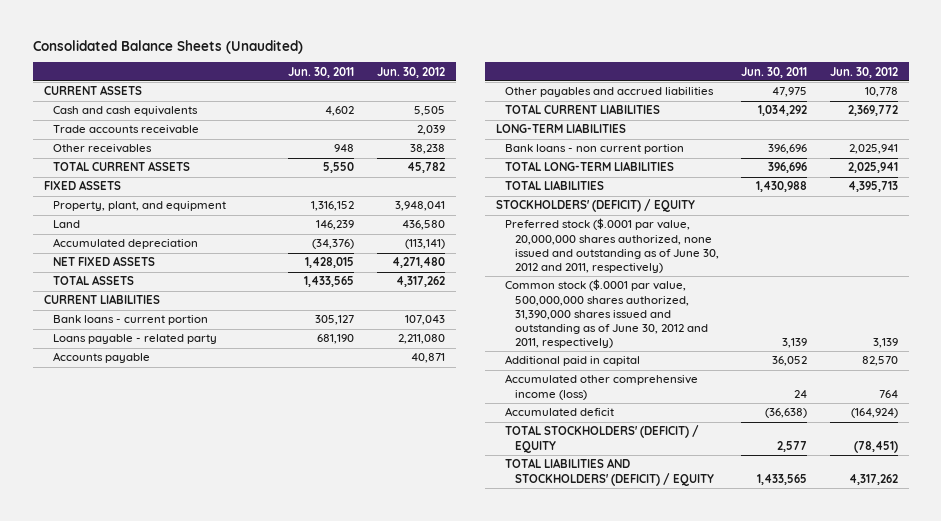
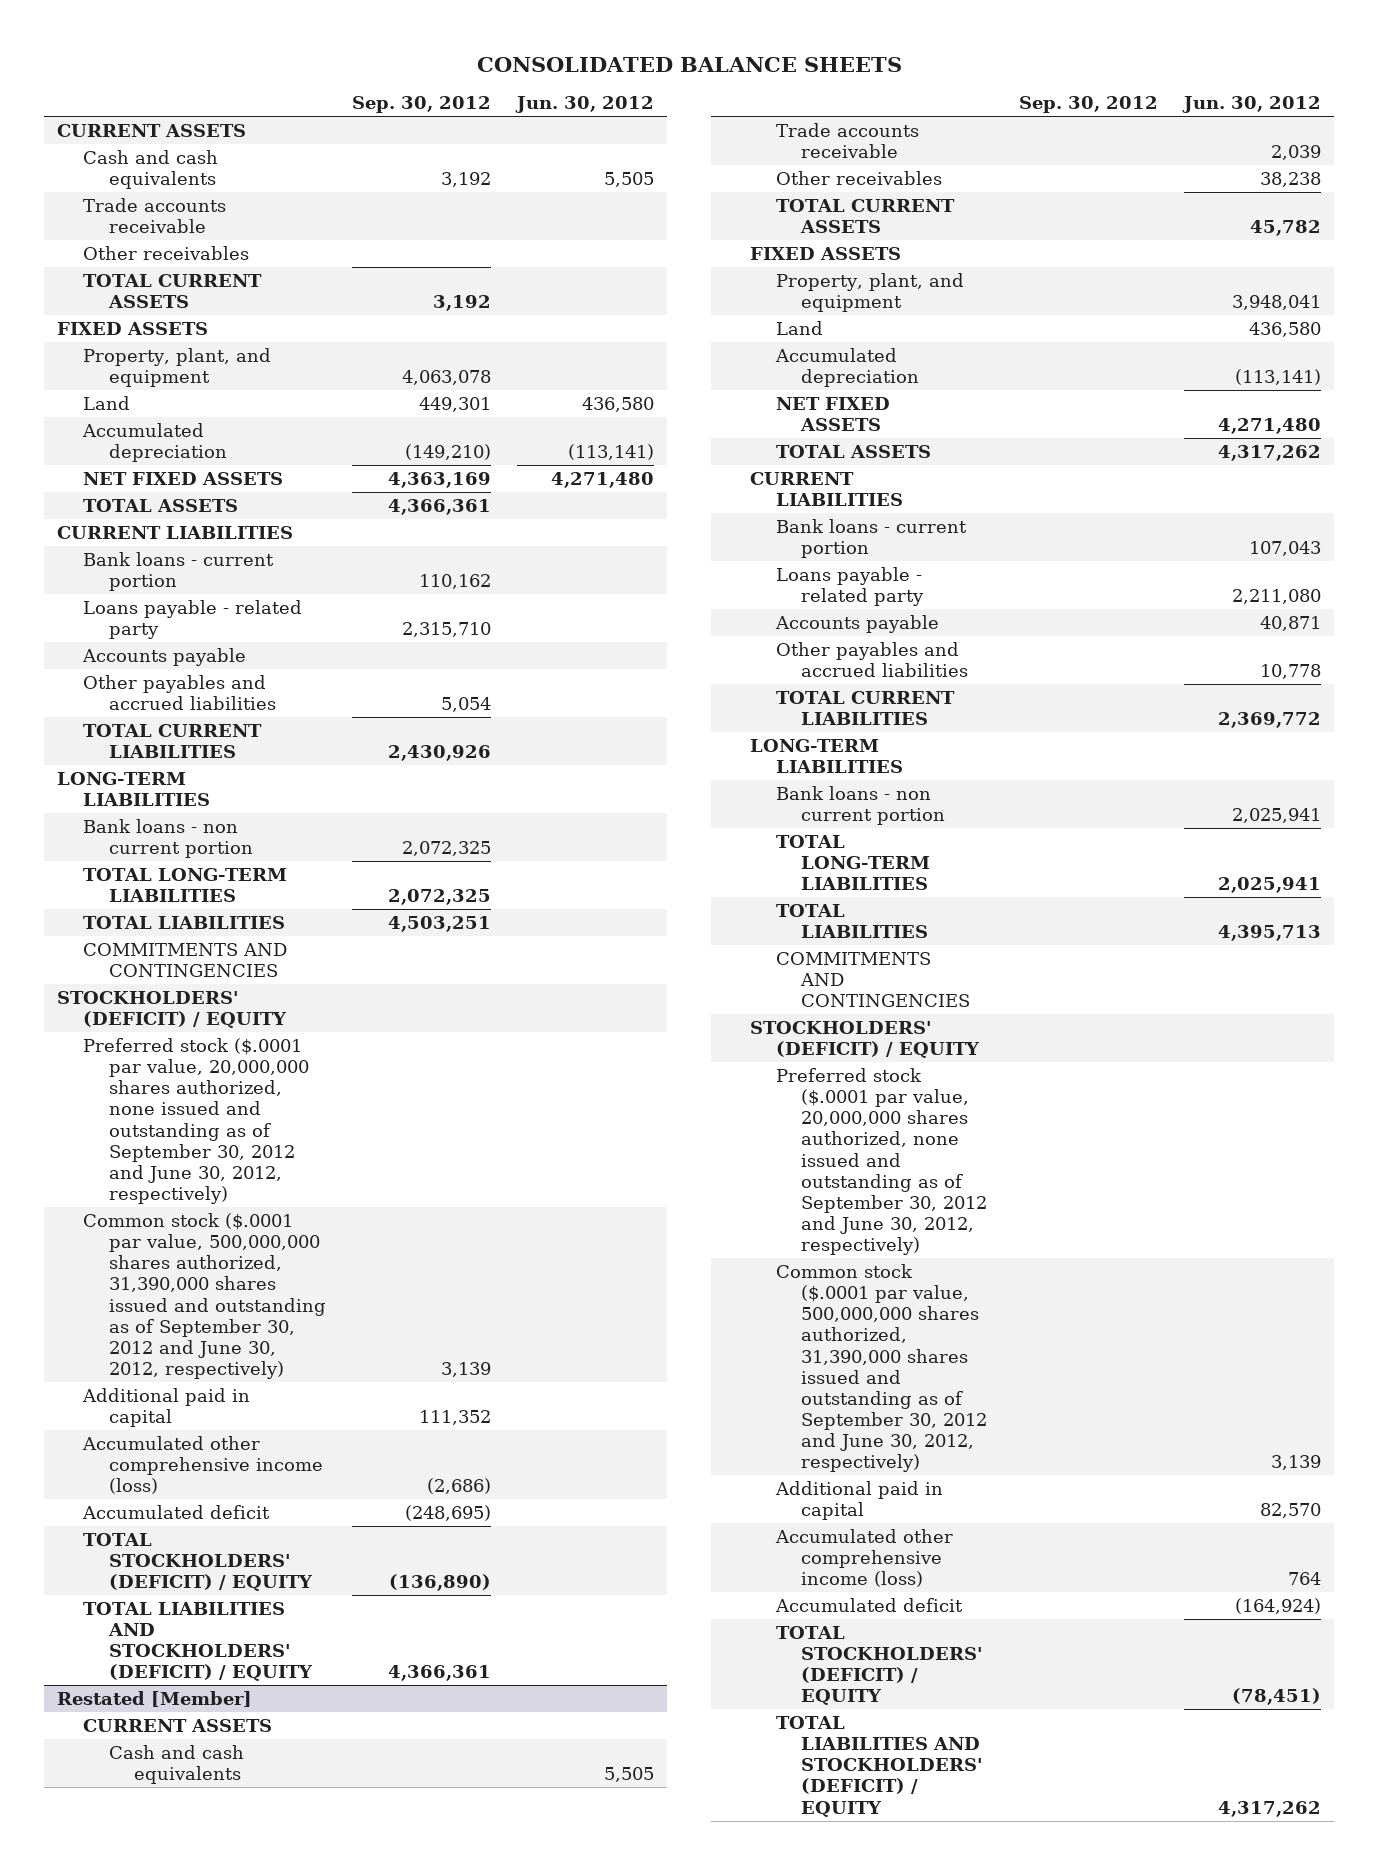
- Consolidated Balance Sheets (Unaudited)
+ CONSOLIDATED BALANCE SHEETS
- | Jun. 30, 2011 | Jun. 30, 2012
+ | Sep. 30, 2012 | Jun. 30, 2012
+ Trade accounts receivable
+ Other receivables
+ TOTAL CURRENT ASSETS | 3,192 |
+ FIXED ASSETS
+ Property, plant, and equipment | 4,063,078 |
+ Land | 449,301 | 436,580
+ Accumulated depreciation | (149,210) | (113,141)
+ NET FIXED ASSETS | 4,363,169 | 4,271,480
+ TOTAL ASSETS | 4,366,361 |
+ CURRENT LIABILITIES
+ Bank loans - current portion | 110,162 |
+ Loans payable - related party | 2,315,710 |
+ Accounts payable
+ Other payables and accrued liabilities | 5,054 |
+ TOTAL CURRENT LIABILITIES | 2,430,926 |
+ LONG-TERM LIABILITIES
+ Bank loans - non current portion | 2,072,325 |
+ TOTAL LONG-TERM LIABILITIES | 2,072,325 |
+ TOTAL LIABILITIES | 4,503,251 |
+ COMMITMENTS AND CONTINGENCIES
+ STOCKHOLDERS' (DEFICIT) / EQUITY
+ Preferred stock ($.0001 par value, 20,000,000 shares authorized, none issued and outstanding as of September 30, 2012 and June 30, 2012, respectively)
+ Common stock ($.0001 par value, 500,000,000 shares authorized, 31,390,000 shares issued and outstanding as of September 30, 2012 and June 30, 2012, respectively) | 3,139 |
+ Additional paid in capital | 111,352 |
+ Accumulated other comprehensive income (loss) | (2,686) |
+ Accumulated deficit | (248,695) |
+ TOTAL STOCKHOLDERS' (DEFICIT) / EQUITY | (136,890) |
+ TOTAL LIABILITIES AND STOCKHOLDERS' (DEFICIT) / EQUITY | 4,366,361 |
+ Restated [Member]
+ CURRENT ASSETS
+ Cash and cash equivalents | | 5,505
+ COMMITMENTS AND CONTINGENCIES
- Preferred stock ($.0001 par value, 20,000,000 shares authorized, none issued and outstanding as of June 30, 2012 and 2011, respectively)
- Common stock ($.0001 par value, 500,000,000 shares authorized, 31,390,000 shares issued and outstanding as of June 30, 2012 and 2011, respectively) | 3,139 | 3,139
+ Preferred stock ($.0001 par value, 20,000,000 shares authorized, none issued and outstanding as of September 30, 2012 and June 30, 2012, respectively)
+ Common stock ($.0001 par value, 500,000,000 shares authorized, 31,390,000 shares issued and outstanding as of September 30, 2012 and June 30, 2012, respectively) | | 3,139

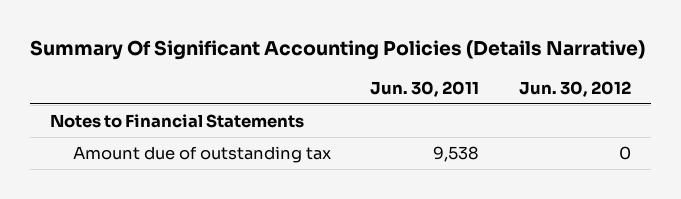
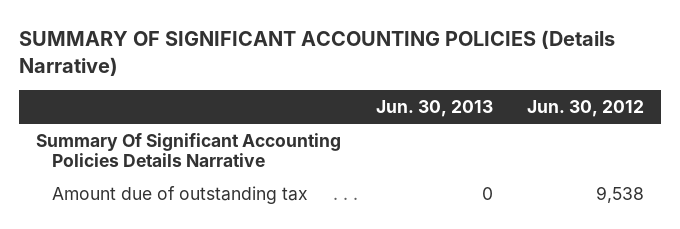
- Summary Of Significant Accounting Policies (Details Narrative)
+ SUMMARY OF SIGNIFICANT ACCOUNTING POLICIES (Details Narrative)
- | Jun. 30, 2011 | Jun. 30, 2012
+ | Jun. 30, 2013 | Jun. 30, 2012
- Notes to Financial Statements
- Amount due of outstanding tax | 9,538 | 0
+ Summary Of Significant Accounting Policies Details Narrative
+ Amount due of outstanding tax | 0 | 9,538

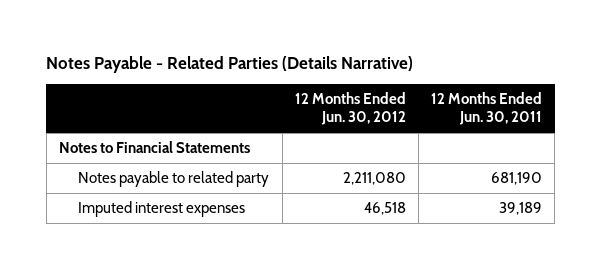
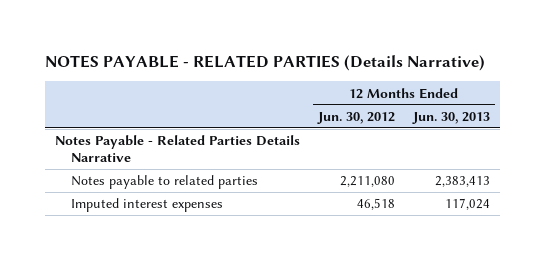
- Notes Payable - Related Parties (Details Narrative)
+ NOTES PAYABLE - RELATED PARTIES (Details Narrative)
- | 12 Months Ended Jun. 30, 2012 | 12 Months Ended Jun. 30, 2011
+ | 12 Months Ended Jun. 30, 2012 | 12 Months Ended Jun. 30, 2013
- Notes to Financial Statements
- Notes payable to related party | 2,211,080 | 681,190
+ Notes Payable - Related Parties Details Narrative
+ Notes payable to related parties | 2,211,080 | 2,383,413

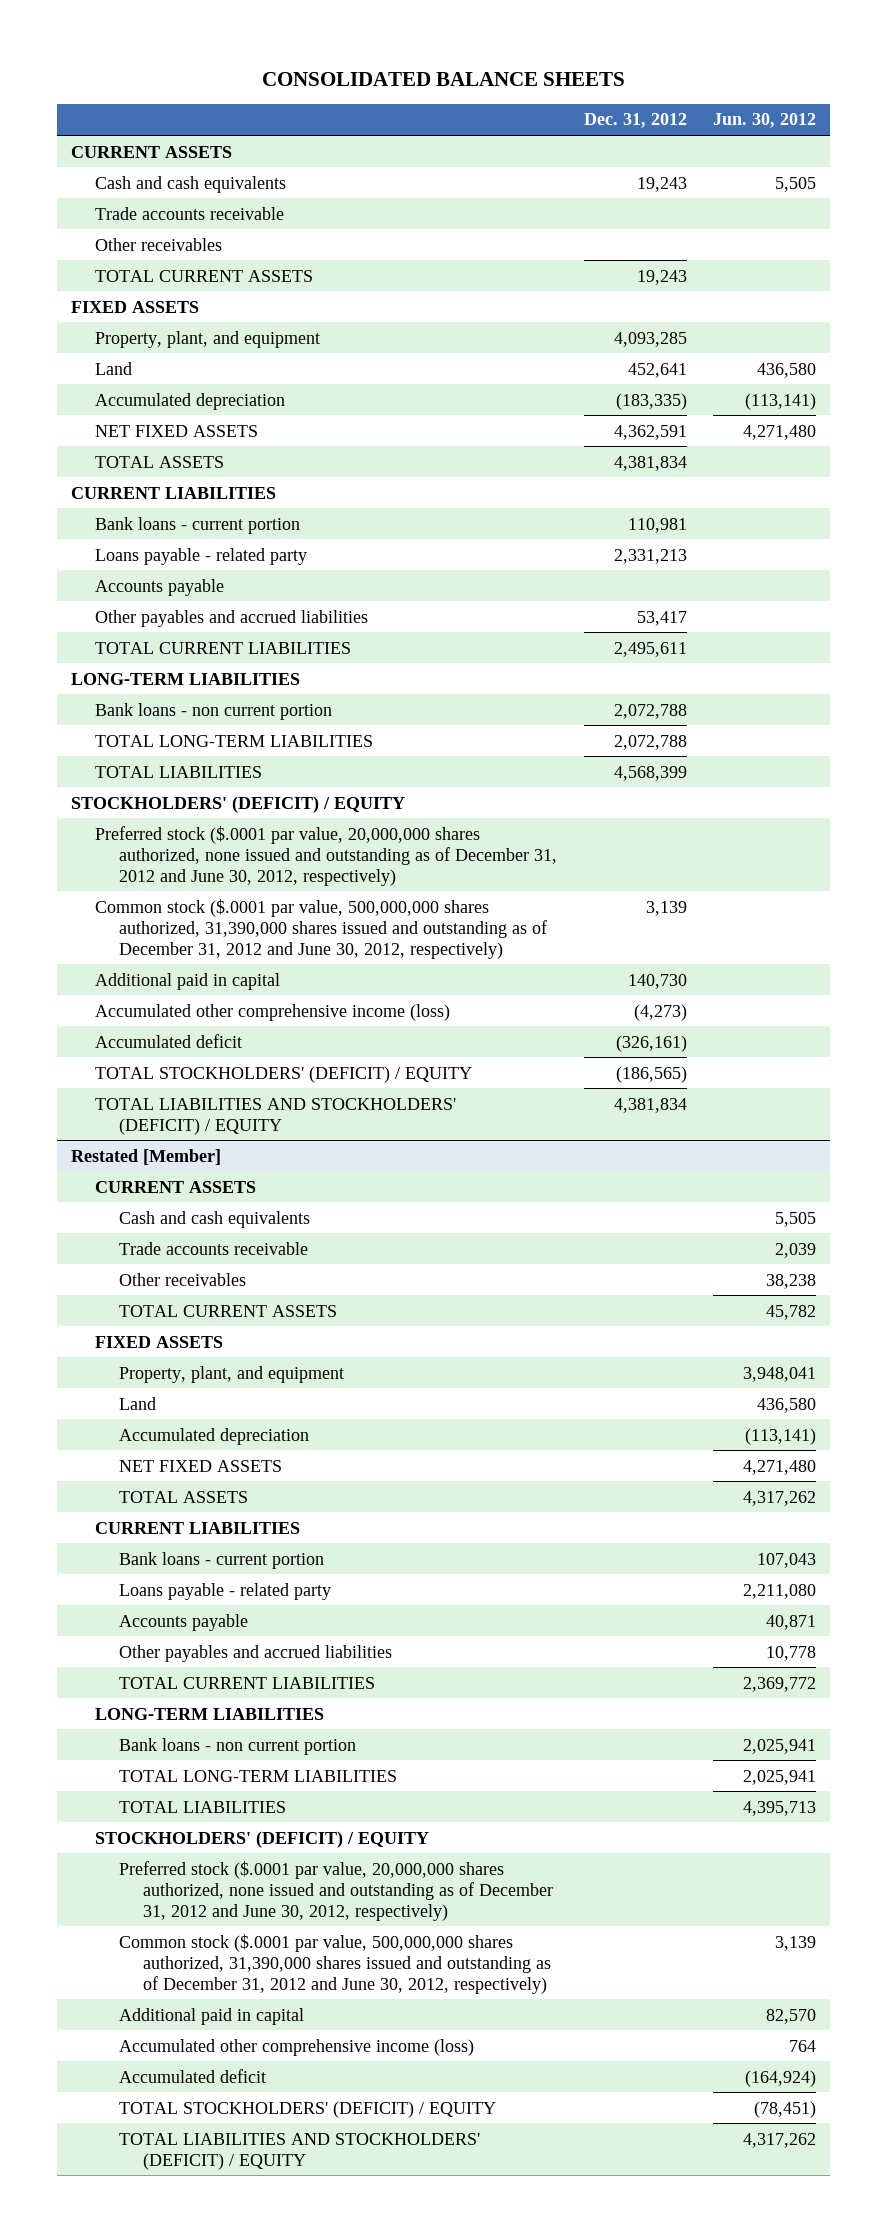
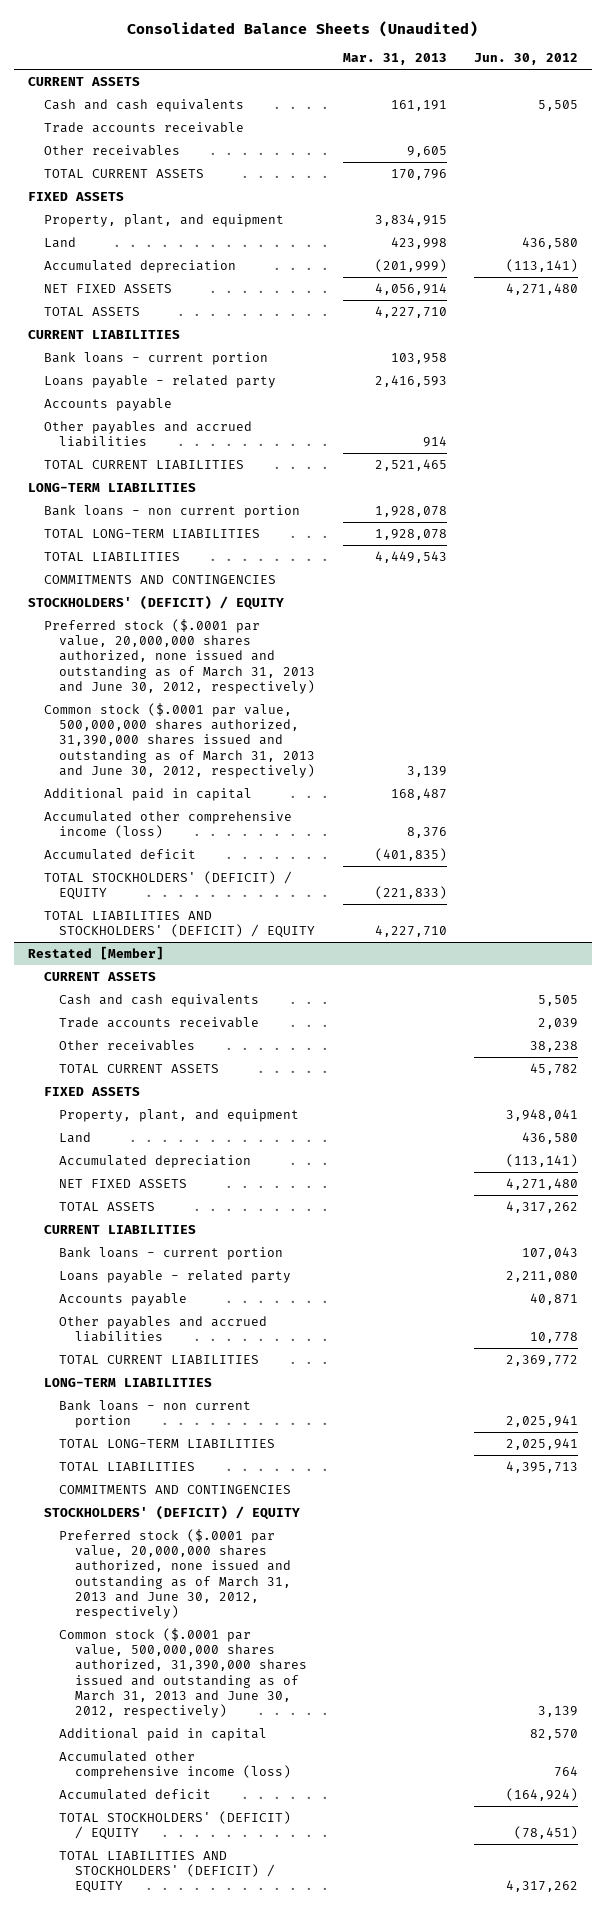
- CONSOLIDATED BALANCE SHEETS
+ Consolidated Balance Sheets (Unaudited)
- | Dec. 31, 2012 | Jun. 30, 2012
+ | Mar. 31, 2013 | Jun. 30, 2012
+ COMMITMENTS AND CONTINGENCIES
- Preferred stock ($.0001 par value, 20,000,000 shares authorized, none issued and outstanding as of December 31, 2012 and June 30, 2012, respectively)
- Common stock ($.0001 par value, 500,000,000 shares authorized, 31,390,000 shares issued and outstanding as of December 31, 2012 and June 30, 2012, respectively) | 3,139 |
+ Preferred stock ($.0001 par value, 20,000,000 shares authorized, none issued and outstanding as of March 31, 2013 and June 30, 2012, respectively)
+ Common stock ($.0001 par value, 500,000,000 shares authorized, 31,390,000 shares issued and outstanding as of March 31, 2013 and June 30, 2012, respectively) | 3,139 |
@ Restated [Member]
+ COMMITMENTS AND CONTINGENCIES
- Preferred stock ($.0001 par value, 20,000,000 shares authorized, none issued and outstanding as of December 31, 2012 and June 30, 2012, respectively)
- Common stock ($.0001 par value, 500,000,000 shares authorized, 31,390,000 shares issued and outstanding as of December 31, 2012 and June 30, 2012, respectively) | | 3,139
+ Preferred stock ($.0001 par value, 20,000,000 shares authorized, none issued and outstanding as of March 31, 2013 and June 30, 2012, respectively)
+ Common stock ($.0001 par value, 500,000,000 shares authorized, 31,390,000 shares issued and outstanding as of March 31, 2013 and June 30, 2012, respectively) | | 3,139

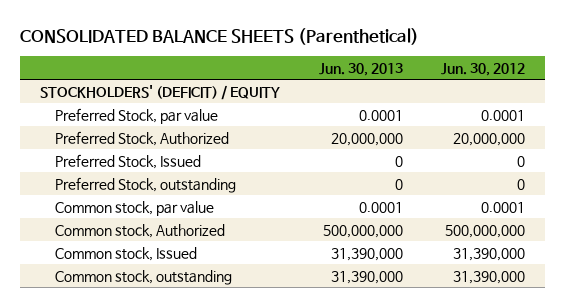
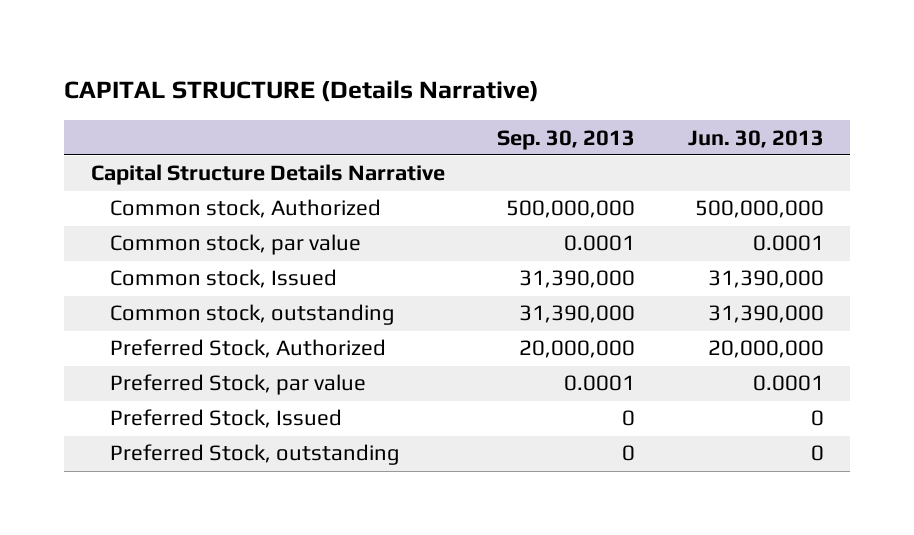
- CONSOLIDATED BALANCE SHEETS (Parenthetical)
+ CAPITAL STRUCTURE (Details Narrative)
- | Jun. 30, 2013 | Jun. 30, 2012
+ | Sep. 30, 2013 | Jun. 30, 2013
- STOCKHOLDERS' (DEFICIT) / EQUITY
+ Capital Structure Details Narrative
moved down: Common stock, par value | 0.0001 | 0.0001
moved down: Preferred Stock, Authorized | 20,000,000 | 20,000,000
moved down: Preferred Stock, par value | 0.0001 | 0.0001
moved down: Preferred Stock, Issued | 0 | 0
moved down: Preferred Stock, outstanding | 0 | 0

